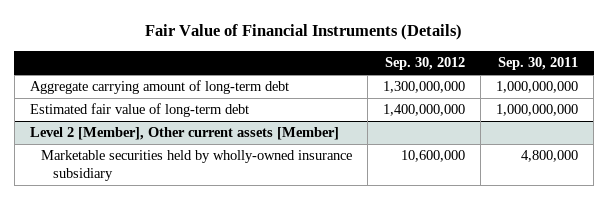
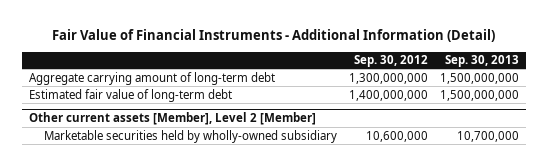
- Fair Value of Financial Instruments (Details)
+ Fair Value of Financial Instruments - Additional Information (Detail)
- | Sep. 30, 2012 | Sep. 30, 2011
+ | Sep. 30, 2012 | Sep. 30, 2013
- Level 2 [Member], Other current assets [Member]
- Marketable securities held by wholly-owned insurance subsidiary | 10,600,000 | 4,800,000
+ Other current assets [Member], Level 2 [Member]
+ Marketable securities held by wholly-owned subsidiary | 10,600,000 | 10,700,000

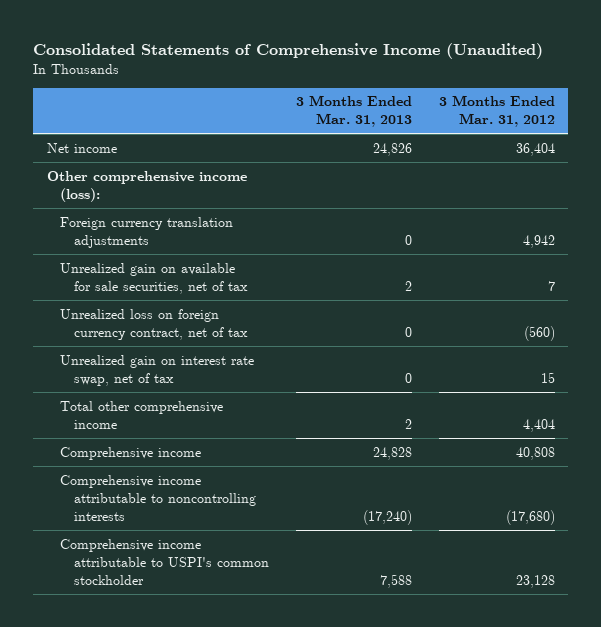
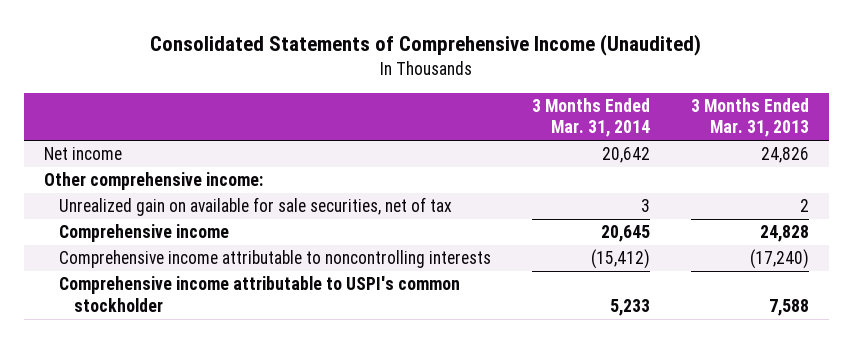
- | 3 Months Ended Mar. 31, 2013 | 3 Months Ended Mar. 31, 2012
+ | 3 Months Ended Mar. 31, 2014 | 3 Months Ended Mar. 31, 2013
- Other comprehensive income (loss):
- Foreign currency translation adjustments | 0 | 4,942
+ Other comprehensive income:
- Unrealized loss on foreign currency contract, net of tax | 0 | (560)
- Unrealized gain on interest rate swap, net of tax | 0 | 15
- Total other comprehensive income | 2 | 4,404

